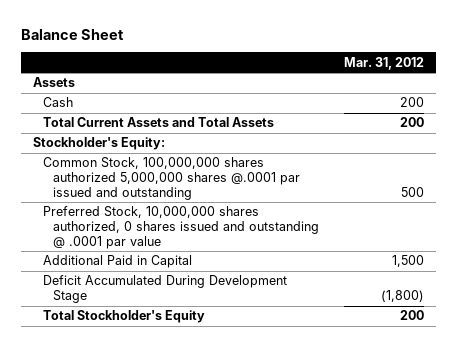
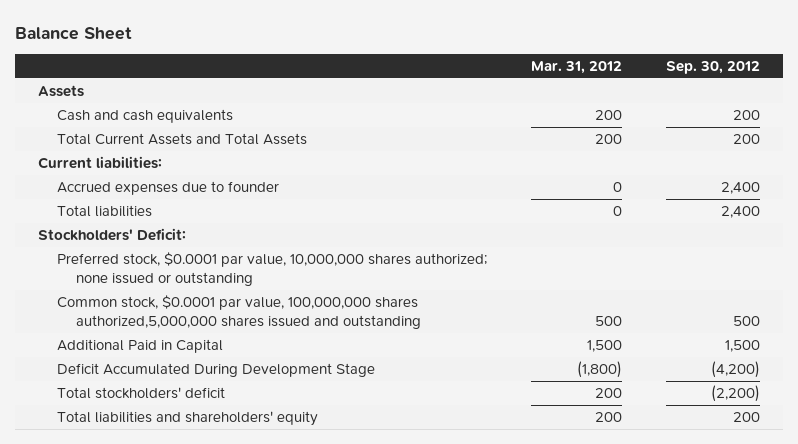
- | Mar. 31, 2012
+ | Mar. 31, 2012 | Sep. 30, 2012
- Cash | 200
+ Cash and cash equivalents | 200 | 200
- Stockholder's Equity:
- Common Stock, 100,000,000 shares authorized 5,000,000 shares @.0001 par issued and outstanding | 500
- Preferred Stock, 10,000,000 shares authorized, 0 shares issued and outstanding @ .0001 par value
+ Current liabilities:
+ Accrued expenses due to founder | 0 | 2,400
+ Total liabilities | 0 | 2,400
+ Stockholders' Deficit:
+ Preferred stock, $0.0001 par value, 10,000,000 shares authorized; none issued or outstanding
+ Common stock, $0.0001 par value, 100,000,000 shares authorized,5,000,000 shares issued and outstanding | 500 | 500
- Total Stockholder's Equity | 200
+ Total stockholders' deficit | 200 | (2,200)
+ Total liabilities and shareholders' equity | 200 | 200

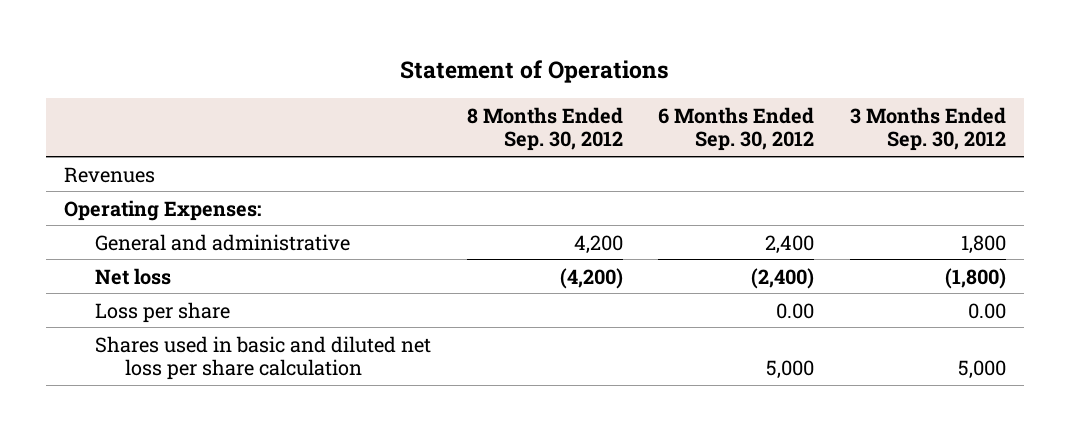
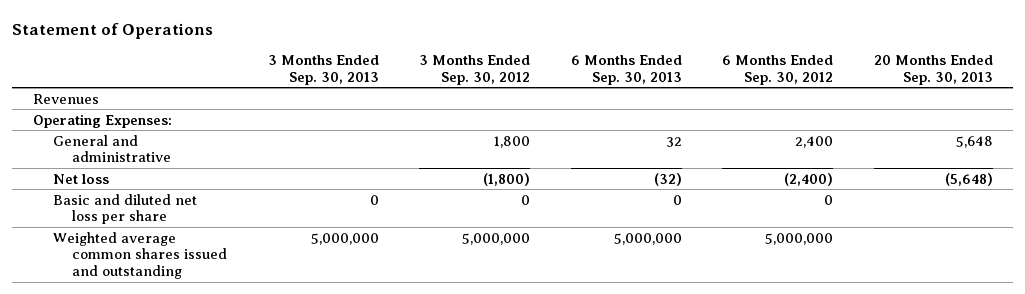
- | 8 Months Ended Sep. 30, 2012 | 6 Months Ended Sep. 30, 2012 | 3 Months Ended Sep. 30, 2012
+ | 3 Months Ended Sep. 30, 2013 | 3 Months Ended Sep. 30, 2012 | 6 Months Ended Sep. 30, 2013 | 6 Months Ended Sep. 30, 2012 | 20 Months Ended Sep. 30, 2013
- Loss per share | | 0.00 | 0.00
- Shares used in basic and diluted net loss per share calculation | | 5,000 | 5,000
+ Basic and diluted net loss per share | 0 | 0 | 0 | 0 |
+ Weighted average common shares issued and outstanding | 5,000,000 | 5,000,000 | 5,000,000 | 5,000,000 |

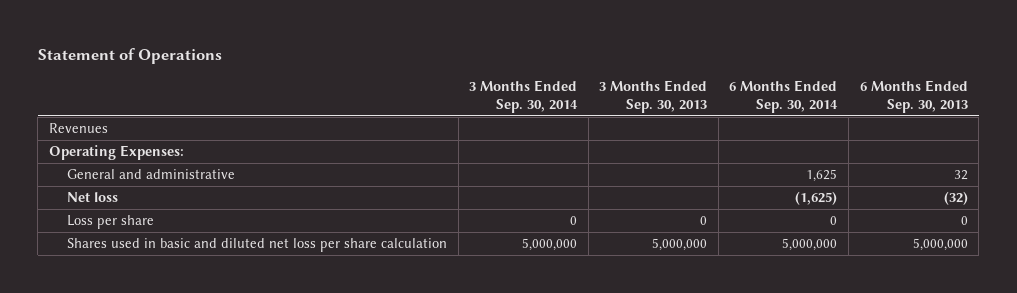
- | 3 Months Ended Sep. 30, 2013 | 3 Months Ended Sep. 30, 2012 | 6 Months Ended Sep. 30, 2013 | 6 Months Ended Sep. 30, 2012 | 20 Months Ended Sep. 30, 2013
+ | 3 Months Ended Sep. 30, 2014 | 3 Months Ended Sep. 30, 2013 | 6 Months Ended Sep. 30, 2014 | 6 Months Ended Sep. 30, 2013
- Basic and diluted net loss per share | 0 | 0 | 0 | 0 |
- Weighted average common shares issued and outstanding | 5,000,000 | 5,000,000 | 5,000,000 | 5,000,000 |
+ Loss per share | 0 | 0 | 0 | 0
+ Shares used in basic and diluted net loss per share calculation | 5,000,000 | 5,000,000 | 5,000,000 | 5,000,000

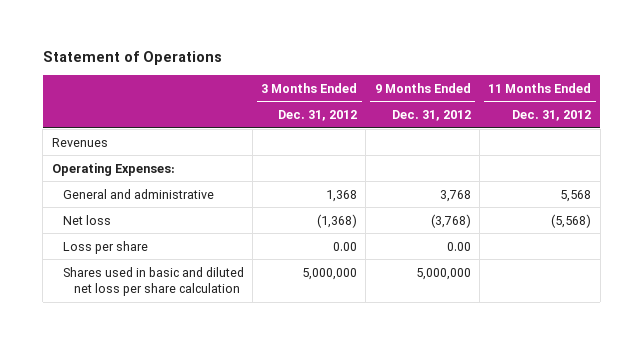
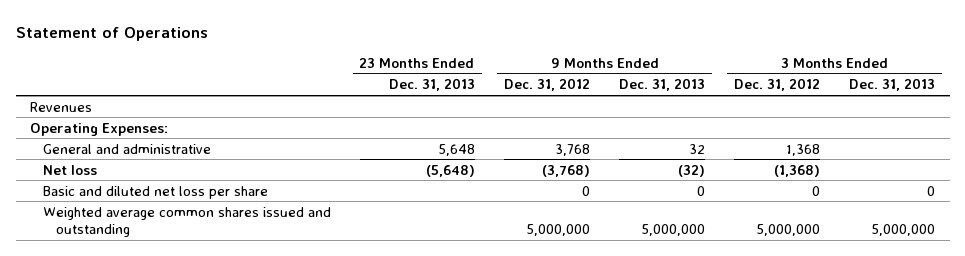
- | 3 Months Ended Dec. 31, 2012 | 9 Months Ended Dec. 31, 2012 | 11 Months Ended Dec. 31, 2012
+ | 23 Months Ended Dec. 31, 2013 | 9 Months Ended Dec. 31, 2012 | 9 Months Ended Dec. 31, 2013 | 3 Months Ended Dec. 31, 2012 | 3 Months Ended Dec. 31, 2013
- Loss per share | 0.00 | 0.00 |
- Shares used in basic and diluted net loss per share calculation | 5,000,000 | 5,000,000 |
+ Basic and diluted net loss per share | | 0 | 0 | 0 | 0
+ Weighted average common shares issued and outstanding | | 5,000,000 | 5,000,000 | 5,000,000 | 5,000,000

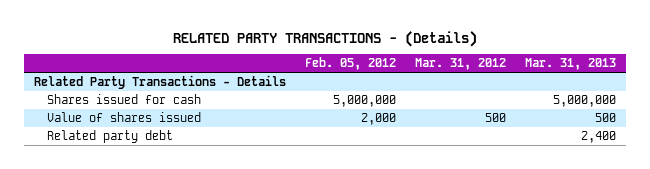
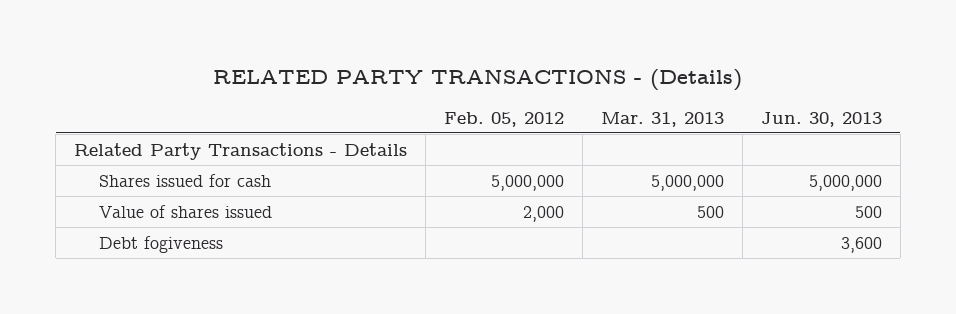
- | Feb. 05, 2012 | Mar. 31, 2012 | Mar. 31, 2013
+ | Feb. 05, 2012 | Mar. 31, 2013 | Jun. 30, 2013
- Related party debt | | | 2,400
+ Debt fogiveness | | | 3,600

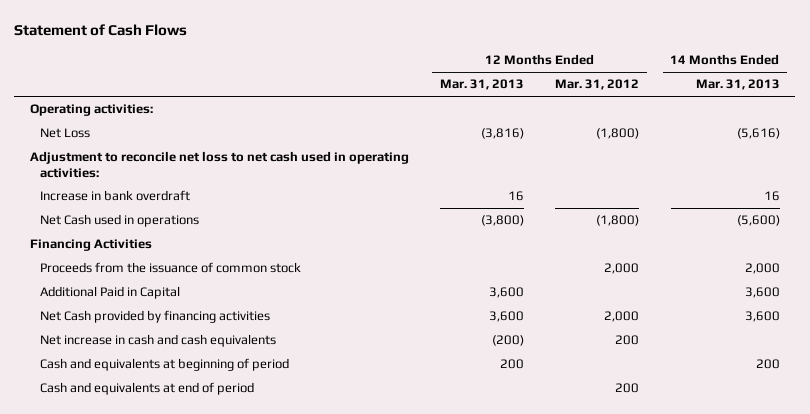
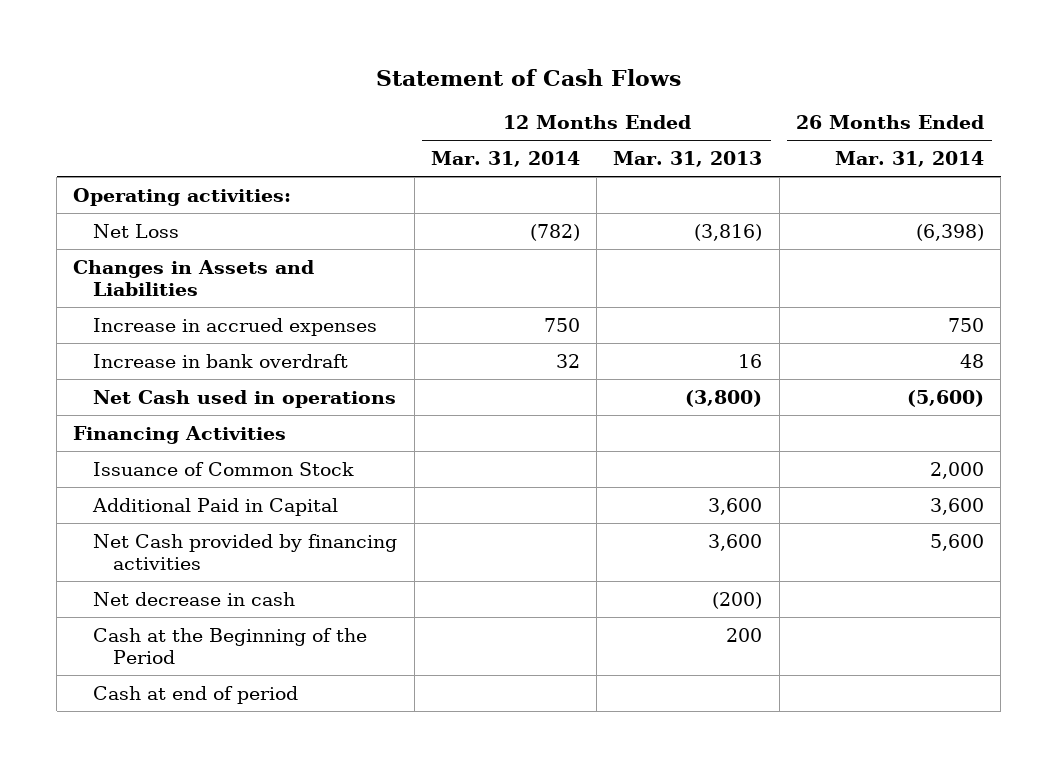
- | 12 Months Ended Mar. 31, 2013 | 12 Months Ended Mar. 31, 2012 | 14 Months Ended Mar. 31, 2013
+ | 12 Months Ended Mar. 31, 2014 | 12 Months Ended Mar. 31, 2013 | 26 Months Ended Mar. 31, 2014
- Adjustment to reconcile net loss to net cash used in operating activities:
+ Changes in Assets and Liabilities
+ Increase in accrued expenses | 750 | | 750
- Proceeds from the issuance of common stock | | 2,000 | 2,000
+ Issuance of Common Stock | | | 2,000
- Net increase in cash and cash equivalents | (200) | 200 |
- Cash and equivalents at beginning of period | 200 | | 200
- Cash and equivalents at end of period | | 200 |
+ Net decrease in cash | | (200) |
+ Cash at the Beginning of the Period | | 200 |
+ Cash at end of period

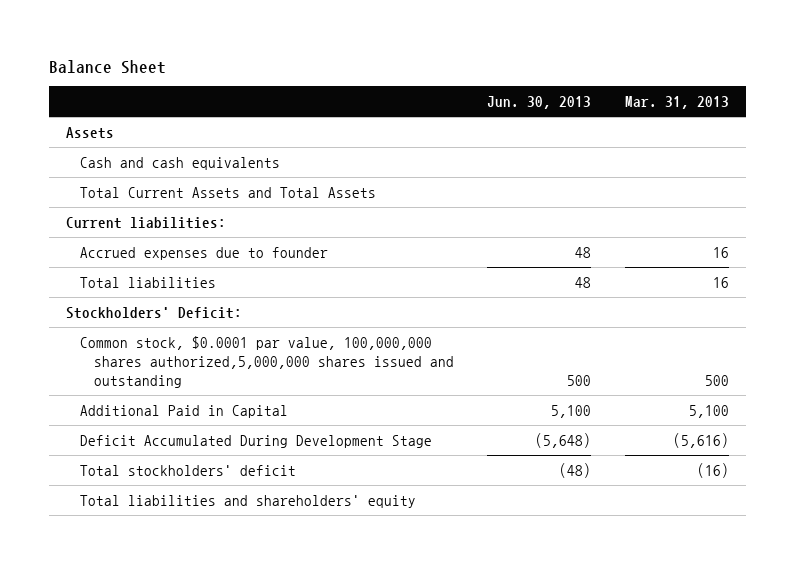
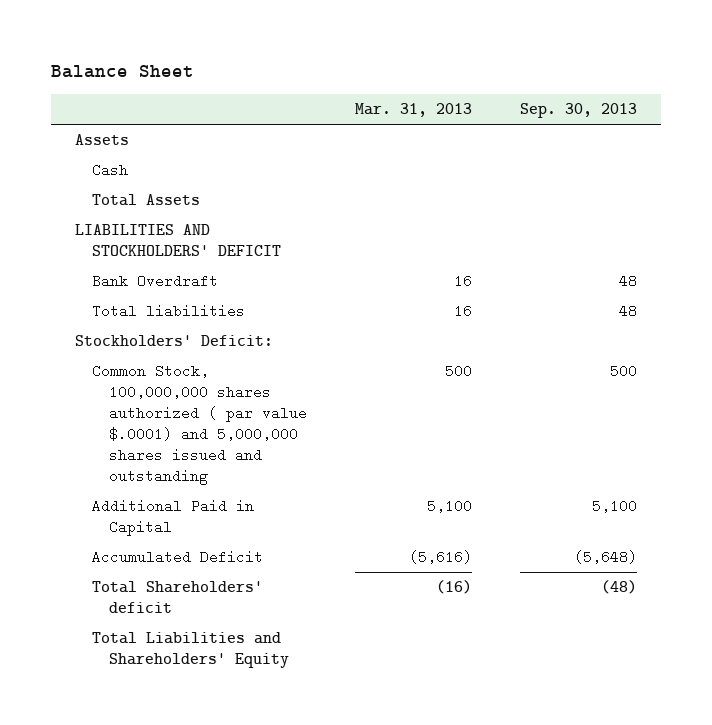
- | Jun. 30, 2013 | Mar. 31, 2013
+ | Mar. 31, 2013 | Sep. 30, 2013
- Cash and cash equivalents
- Total Current Assets and Total Assets
- Current liabilities:
- Accrued expenses due to founder | 48 | 16
+ Cash
+ Total Assets
+ LIABILITIES AND STOCKHOLDERS' DEFICIT
+ Bank Overdraft | 16 | 48
- Common stock, $0.0001 par value, 100,000,000 shares authorized,5,000,000 shares issued and outstanding | 500 | 500
+ Common Stock, 100,000,000 shares authorized ( par value $.0001) and 5,000,000 shares issued and outstanding | 500 | 500
- Deficit Accumulated During Development Stage | (5,648) | (5,616)
- Total stockholders' deficit | (48) | (16)
- Total liabilities and shareholders' equity
+ Accumulated Deficit | (5,616) | (5,648)
+ Total Shareholders' deficit | (16) | (48)
+ Total Liabilities and Shareholders' Equity

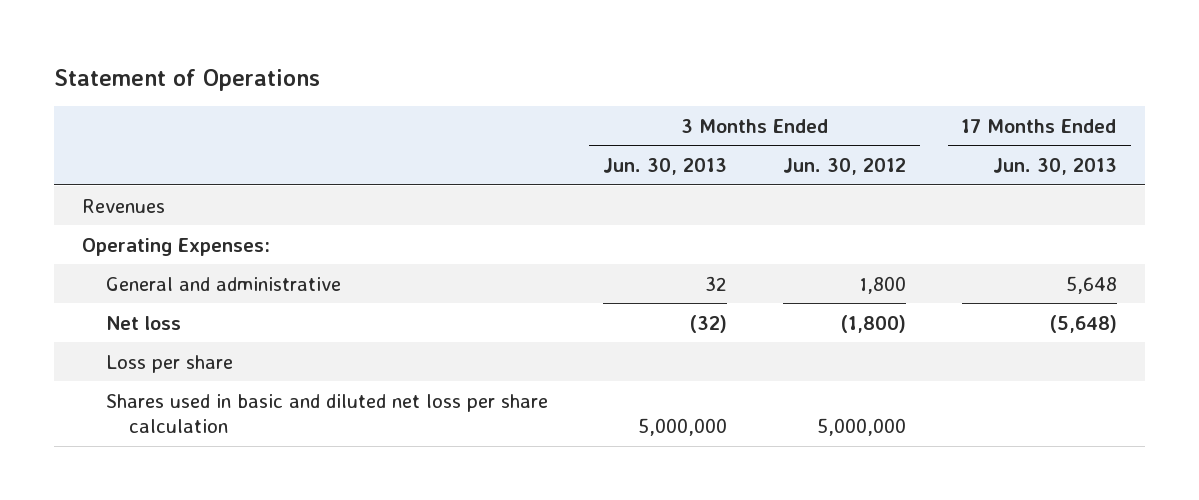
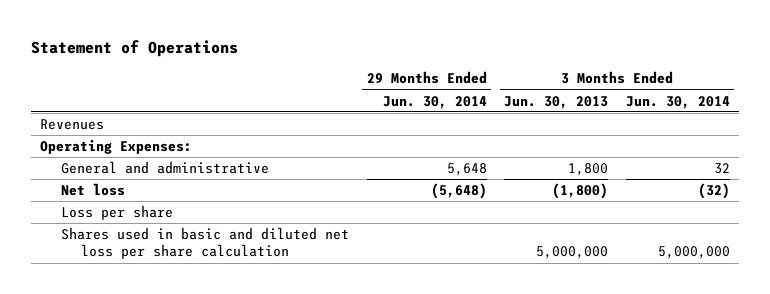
- | 3 Months Ended Jun. 30, 2013 | 3 Months Ended Jun. 30, 2012 | 17 Months Ended Jun. 30, 2013
+ | 29 Months Ended Jun. 30, 2014 | 3 Months Ended Jun. 30, 2013 | 3 Months Ended Jun. 30, 2014
- General and administrative | 32 | 1,800 | 5,648
- Net loss | (32) | (1,800) | (5,648)
+ General and administrative | 5,648 | 1,800 | 32
+ Net loss | (5,648) | (1,800) | (32)

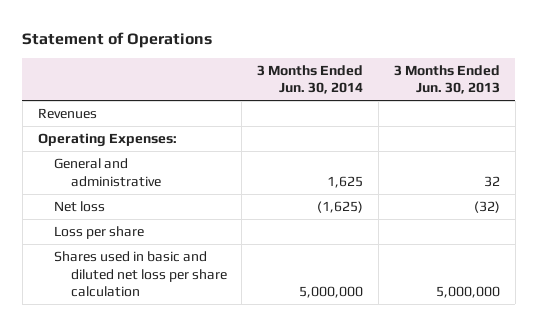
- | 29 Months Ended Jun. 30, 2014 | 3 Months Ended Jun. 30, 2013 | 3 Months Ended Jun. 30, 2014
+ | 3 Months Ended Jun. 30, 2014 | 3 Months Ended Jun. 30, 2013
- General and administrative | 5,648 | 1,800 | 32
- Net loss | (5,648) | (1,800) | (32)
+ General and administrative | 1,625 | 32
+ Net loss | (1,625) | (32)

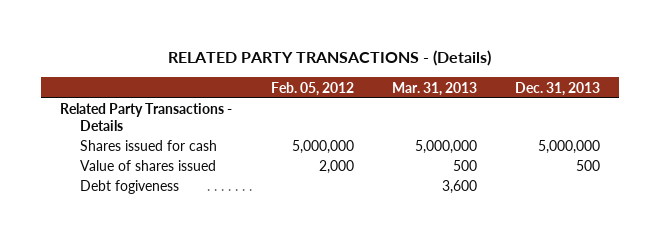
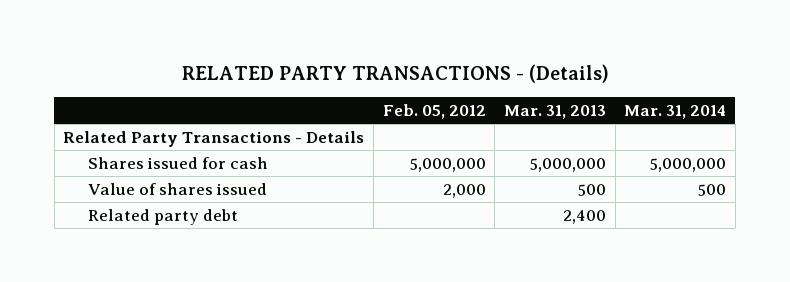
- | Feb. 05, 2012 | Mar. 31, 2013 | Dec. 31, 2013
+ | Feb. 05, 2012 | Mar. 31, 2013 | Mar. 31, 2014
- Debt fogiveness | | 3,600 |
+ Related party debt | | 2,400 |

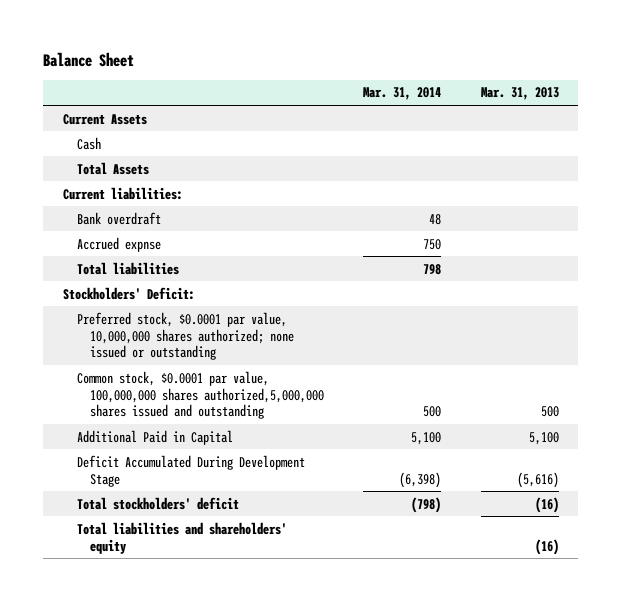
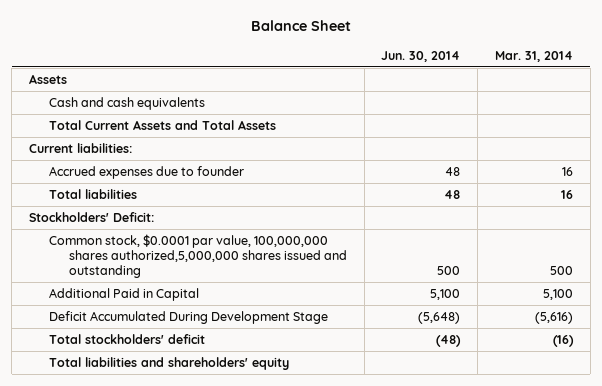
- | Mar. 31, 2014 | Mar. 31, 2013
+ | Jun. 30, 2014 | Mar. 31, 2014
- Current Assets
- Cash
- Total Assets
+ Assets
+ Cash and cash equivalents
+ Total Current Assets and Total Assets
- Bank overdraft | 48 |
- Accrued expnse | 750 |
- Total liabilities | 798 |
+ Accrued expenses due to founder | 48 | 16
+ Total liabilities | 48 | 16
- Preferred stock, $0.0001 par value, 10,000,000 shares authorized; none issued or outstanding
- Deficit Accumulated During Development Stage | (6,398) | (5,616)
- Total stockholders' deficit | (798) | (16)
+ Deficit Accumulated During Development Stage | (5,648) | (5,616)
+ Total stockholders' deficit | (48) | (16)

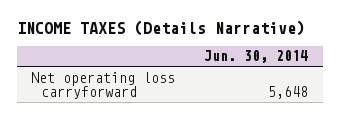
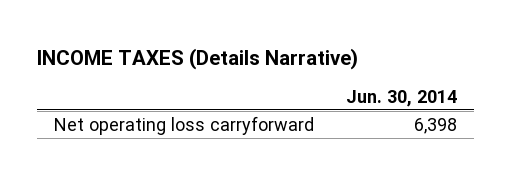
- Net operating loss carryforward | 5,648
+ Net operating loss carryforward | 6,398

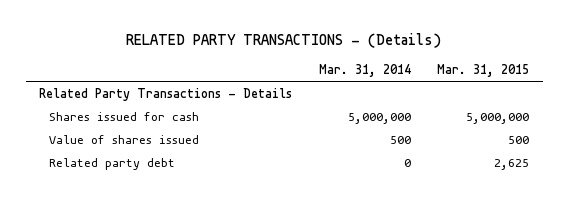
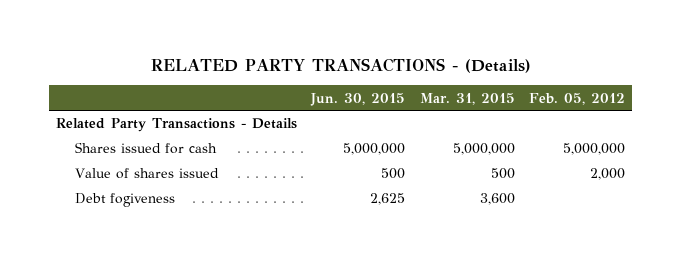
- | Mar. 31, 2014 | Mar. 31, 2015
+ | Jun. 30, 2015 | Mar. 31, 2015 | Feb. 05, 2012
- Related party debt | 0 | 2,625
+ Debt fogiveness | 2,625 | 3,600 |

